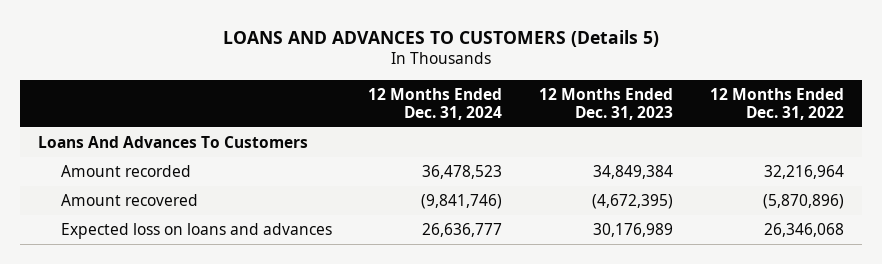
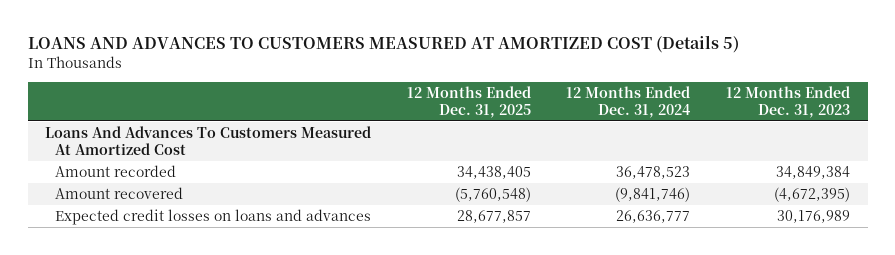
- LOANS AND ADVANCES TO CUSTOMERS (Details 5)
+ LOANS AND ADVANCES TO CUSTOMERS MEASURED AT AMORTIZED COST (Details 5)
- | 12 Months Ended Dec. 31, 2024 | 12 Months Ended Dec. 31, 2023 | 12 Months Ended Dec. 31, 2022
+ | 12 Months Ended Dec. 31, 2025 | 12 Months Ended Dec. 31, 2024 | 12 Months Ended Dec. 31, 2023
- Loans And Advances To Customers
+ Loans And Advances To Customers Measured At Amortized Cost
- Expected loss on loans and advances | 26,636,777 | 30,176,989 | 26,346,068
+ Expected credit losses on loans and advances | 28,677,857 | 26,636,777 | 30,176,989

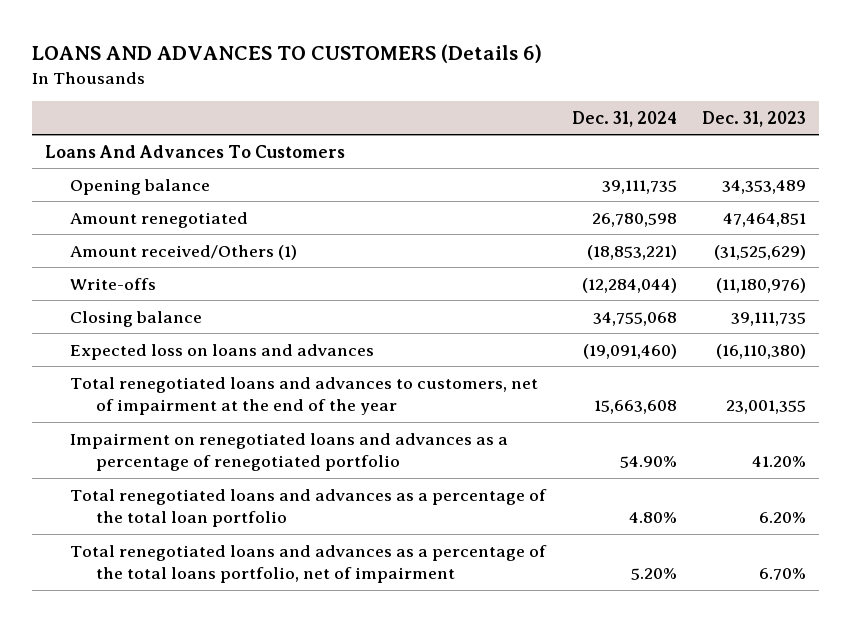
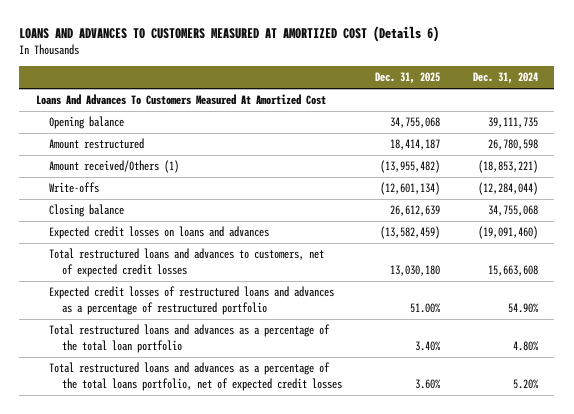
- LOANS AND ADVANCES TO CUSTOMERS (Details 6)
+ LOANS AND ADVANCES TO CUSTOMERS MEASURED AT AMORTIZED COST (Details 6)
- | Dec. 31, 2024 | Dec. 31, 2023
+ | Dec. 31, 2025 | Dec. 31, 2024
- Loans And Advances To Customers
+ Loans And Advances To Customers Measured At Amortized Cost
- Amount renegotiated | 26,780,598 | 47,464,851
+ Amount restructured | 18,414,187 | 26,780,598
- Expected loss on loans and advances | (19,091,460) | (16,110,380)
- Total renegotiated loans and advances to customers, net of impairment at the end of the year | 15,663,608 | 23,001,355
- Impairment on renegotiated loans and advances as a percentage of renegotiated portfolio | 54.90% | 41.20%
- Total renegotiated loans and advances as a percentage of the total loan portfolio | 4.80% | 6.20%
- Total renegotiated loans and advances as a percentage of the total loans portfolio, net of impairment | 5.20% | 6.70%
+ Expected credit losses on loans and advances | (13,582,459) | (19,091,460)
+ Total restructured loans and advances to customers, net of expected credit losses | 13,030,180 | 15,663,608
+ Expected credit losses of restructured loans and advances as a percentage of restructured portfolio | 51.00% | 54.90%
+ Total restructured loans and advances as a percentage of the total loan portfolio | 3.40% | 4.80%
+ Total restructured loans and advances as a percentage of the total loans portfolio, net of expected credit losses | 3.60% | 5.20%

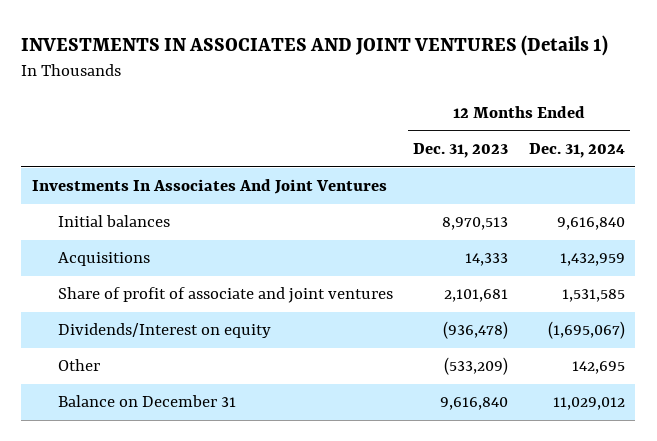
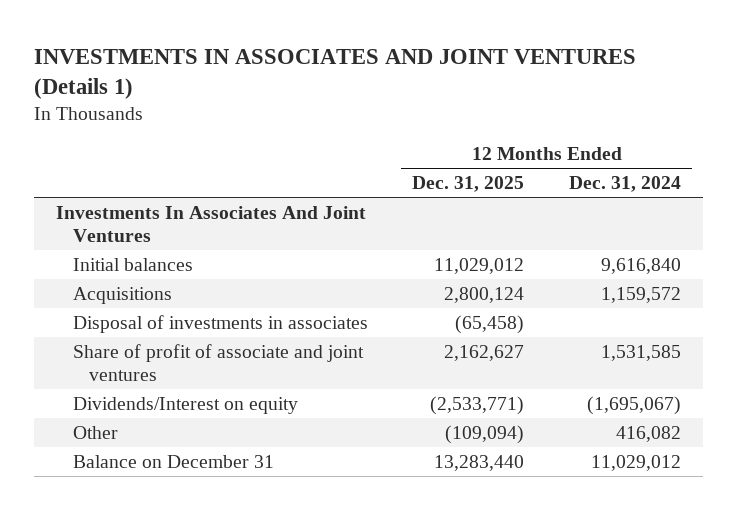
- | 12 Months Ended Dec. 31, 2023 | 12 Months Ended Dec. 31, 2024
+ | 12 Months Ended Dec. 31, 2025 | 12 Months Ended Dec. 31, 2024
- Acquisitions | 14,333 | 1,432,959
+ Acquisitions | 2,800,124 | 1,159,572
+ Disposal of investments in associates | (65,458) |
- Other | (533,209) | 142,695
+ Other | (109,094) | 416,082

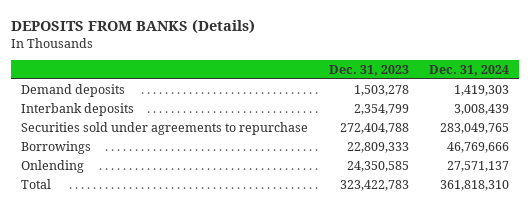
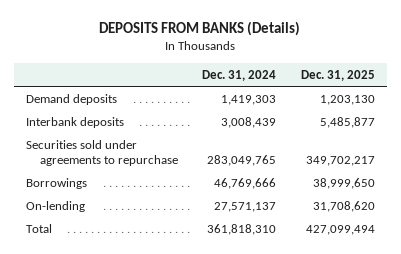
- | Dec. 31, 2023 | Dec. 31, 2024
+ | Dec. 31, 2024 | Dec. 31, 2025
- Onlending | 24,350,585 | 27,571,137
+ On-lending | 27,571,137 | 31,708,620

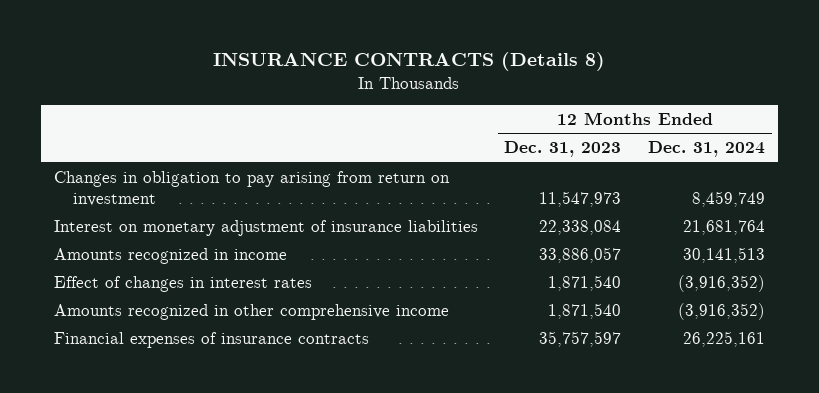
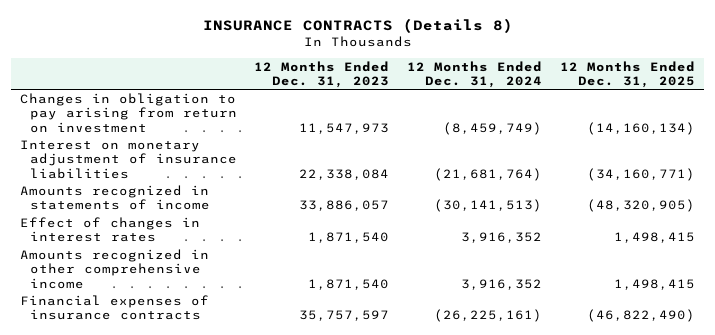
- | 12 Months Ended Dec. 31, 2023 | 12 Months Ended Dec. 31, 2024
+ | 12 Months Ended Dec. 31, 2023 | 12 Months Ended Dec. 31, 2024 | 12 Months Ended Dec. 31, 2025
- Changes in obligation to pay arising from return on investment | 11,547,973 | 8,459,749
- Interest on monetary adjustment of insurance liabilities | 22,338,084 | 21,681,764
- Amounts recognized in income | 33,886,057 | 30,141,513
- Effect of changes in interest rates | 1,871,540 | (3,916,352)
- Amounts recognized in other comprehensive income | 1,871,540 | (3,916,352)
- Financial expenses of insurance contracts | 35,757,597 | 26,225,161
+ Changes in obligation to pay arising from return on investment | 11,547,973 | (8,459,749) | (14,160,134)
+ Interest on monetary adjustment of insurance liabilities | 22,338,084 | (21,681,764) | (34,160,771)
+ Amounts recognized in statements of income | 33,886,057 | (30,141,513) | (48,320,905)
+ Effect of changes in interest rates | 1,871,540 | 3,916,352 | 1,498,415
+ Amounts recognized in other comprehensive income | 1,871,540 | 3,916,352 | 1,498,415
+ Financial expenses of insurance contracts | 35,757,597 | (26,225,161) | (46,822,490)

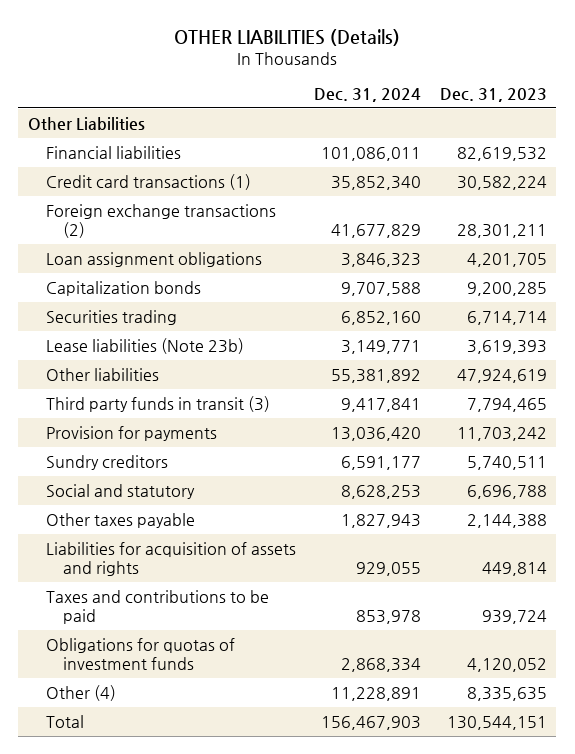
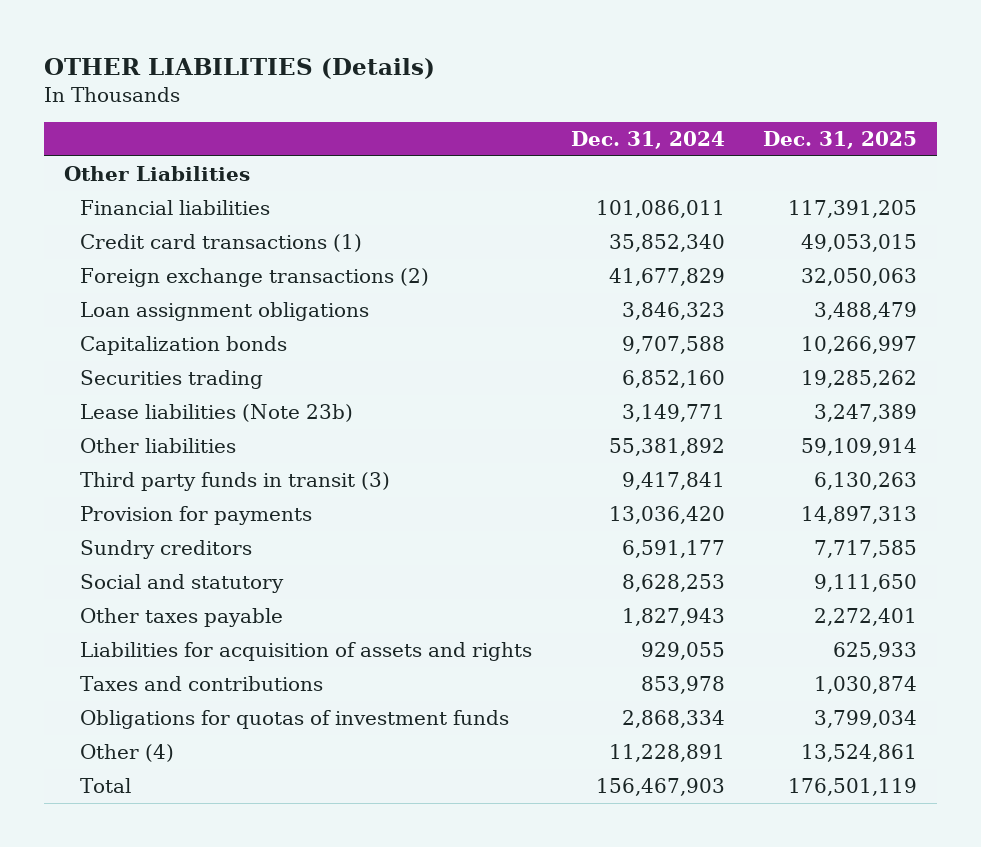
- | Dec. 31, 2024 | Dec. 31, 2023
+ | Dec. 31, 2024 | Dec. 31, 2025
- Taxes and contributions to be paid | 853,978 | 939,724
+ Taxes and contributions | 853,978 | 1,030,874

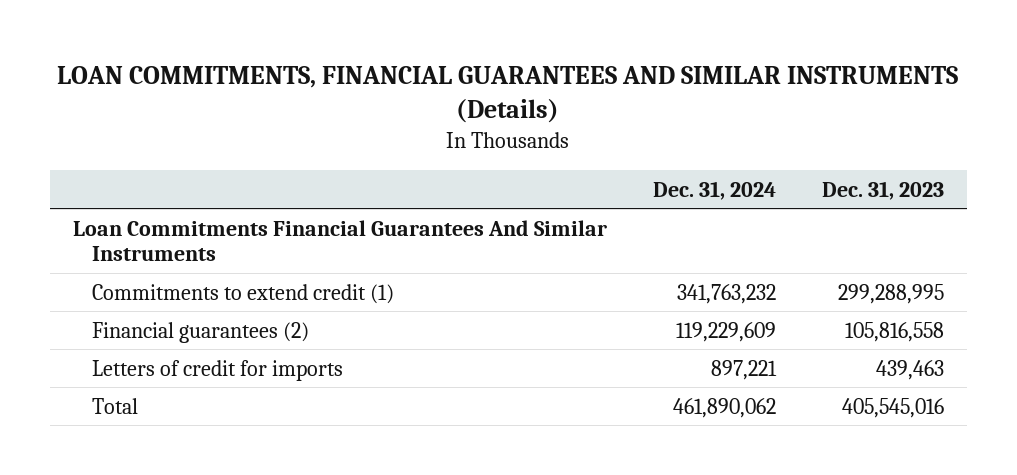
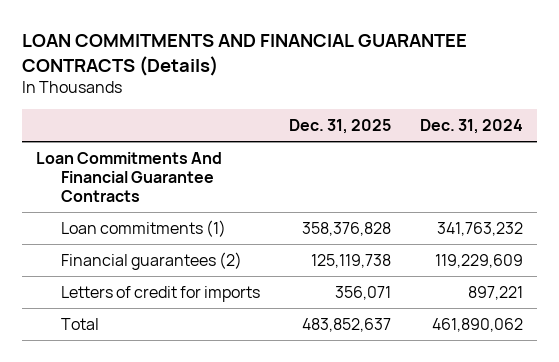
- LOAN COMMITMENTS, FINANCIAL GUARANTEES AND SIMILAR INSTRUMENTS (Details)
+ LOAN COMMITMENTS AND FINANCIAL GUARANTEE CONTRACTS (Details)
- | Dec. 31, 2024 | Dec. 31, 2023
+ | Dec. 31, 2025 | Dec. 31, 2024
- Loan Commitments Financial Guarantees And Similar Instruments
- Commitments to extend credit (1) | 341,763,232 | 299,288,995
+ Loan Commitments And Financial Guarantee Contracts
+ Loan commitments (1) | 358,376,828 | 341,763,232

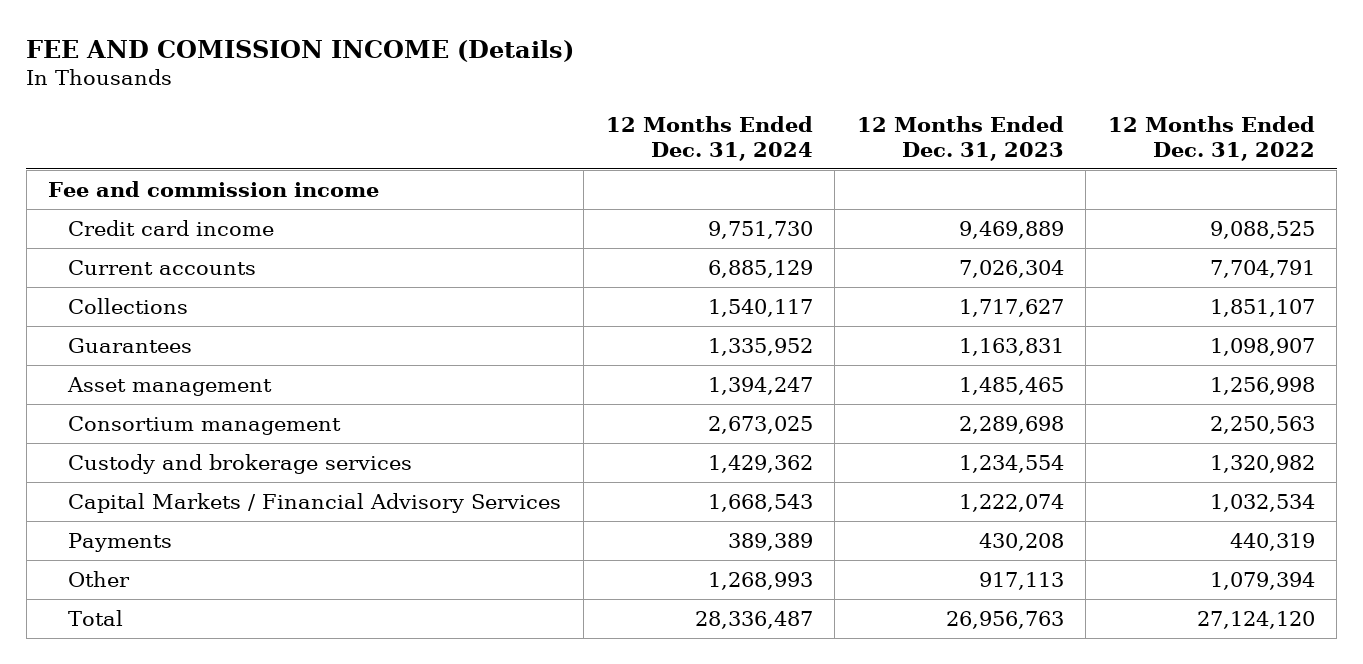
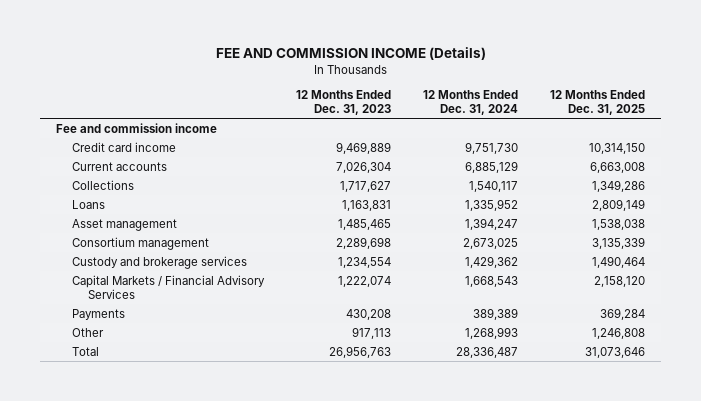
- FEE AND COMISSION INCOME (Details)
+ FEE AND COMMISSION INCOME (Details)
- | 12 Months Ended Dec. 31, 2024 | 12 Months Ended Dec. 31, 2023 | 12 Months Ended Dec. 31, 2022
+ | 12 Months Ended Dec. 31, 2023 | 12 Months Ended Dec. 31, 2024 | 12 Months Ended Dec. 31, 2025
- Guarantees | 1,335,952 | 1,163,831 | 1,098,907
+ Loans | 1,163,831 | 1,335,952 | 2,809,149

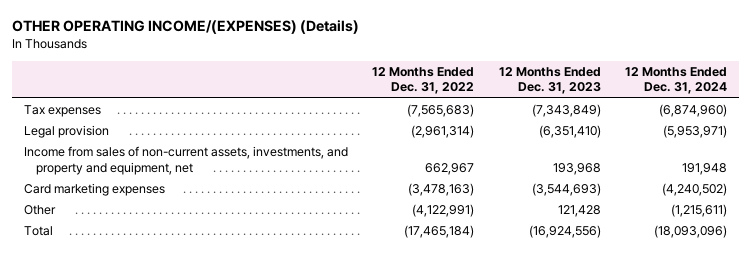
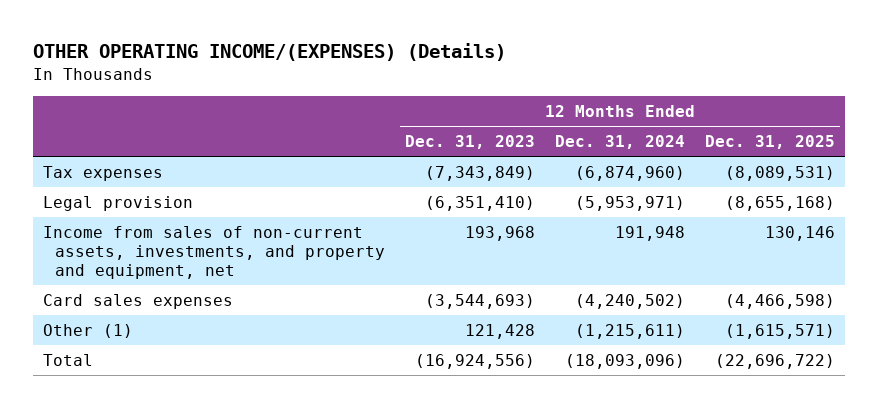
- | 12 Months Ended Dec. 31, 2022 | 12 Months Ended Dec. 31, 2023 | 12 Months Ended Dec. 31, 2024
+ | 12 Months Ended Dec. 31, 2023 | 12 Months Ended Dec. 31, 2024 | 12 Months Ended Dec. 31, 2025
- Card marketing expenses | (3,478,163) | (3,544,693) | (4,240,502)
- Other | (4,122,991) | 121,428 | (1,215,611)
+ Card sales expenses | (3,544,693) | (4,240,502) | (4,466,598)
+ Other (1) | 121,428 | (1,215,611) | (1,615,571)

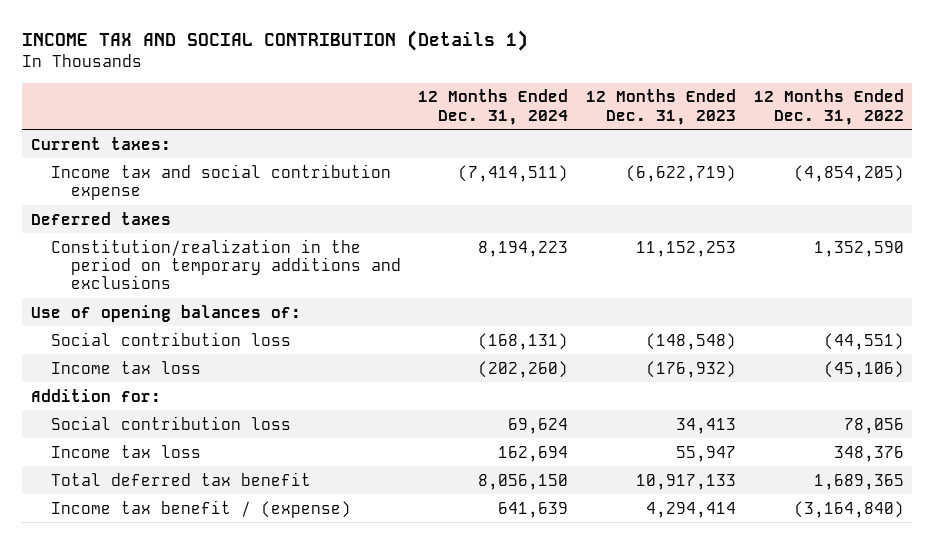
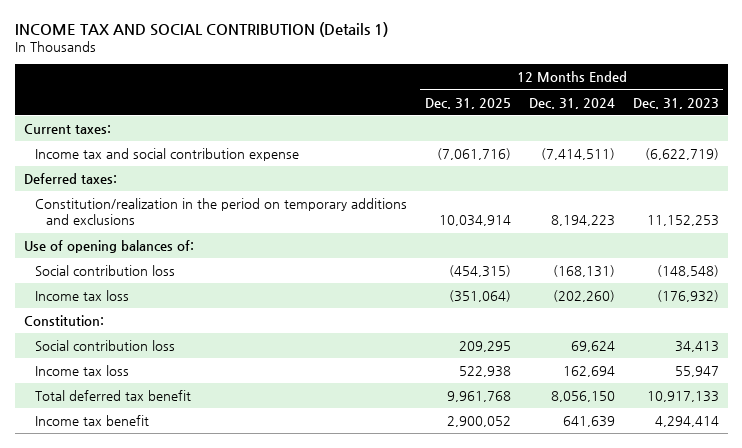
- | 12 Months Ended Dec. 31, 2024 | 12 Months Ended Dec. 31, 2023 | 12 Months Ended Dec. 31, 2022
+ | 12 Months Ended Dec. 31, 2025 | 12 Months Ended Dec. 31, 2024 | 12 Months Ended Dec. 31, 2023
- Deferred taxes
+ Deferred taxes:
- Addition for:
+ Constitution:
- Income tax benefit / (expense) | 641,639 | 4,294,414 | (3,164,840)
+ Income tax benefit | 2,900,052 | 641,639 | 4,294,414

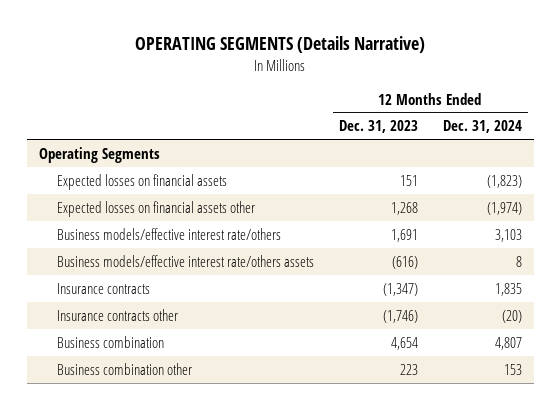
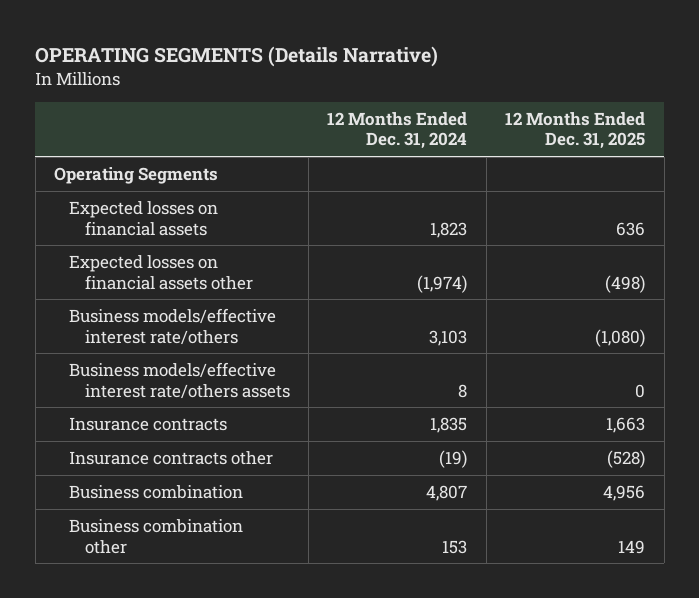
- | 12 Months Ended Dec. 31, 2023 | 12 Months Ended Dec. 31, 2024
+ | 12 Months Ended Dec. 31, 2024 | 12 Months Ended Dec. 31, 2025
- Expected losses on financial assets | 151 | (1,823)
+ Expected losses on financial assets | 1,823 | 636
- Insurance contracts other | (1,746) | (20)
+ Insurance contracts other | (19) | (528)

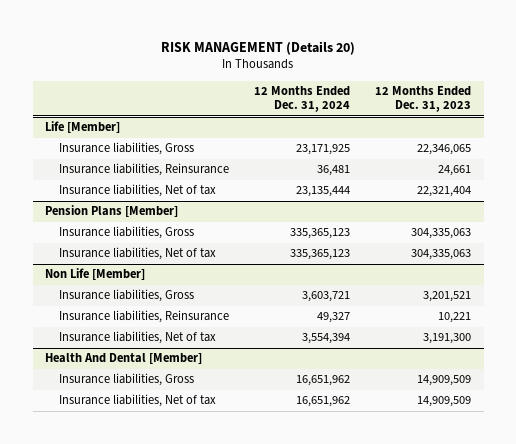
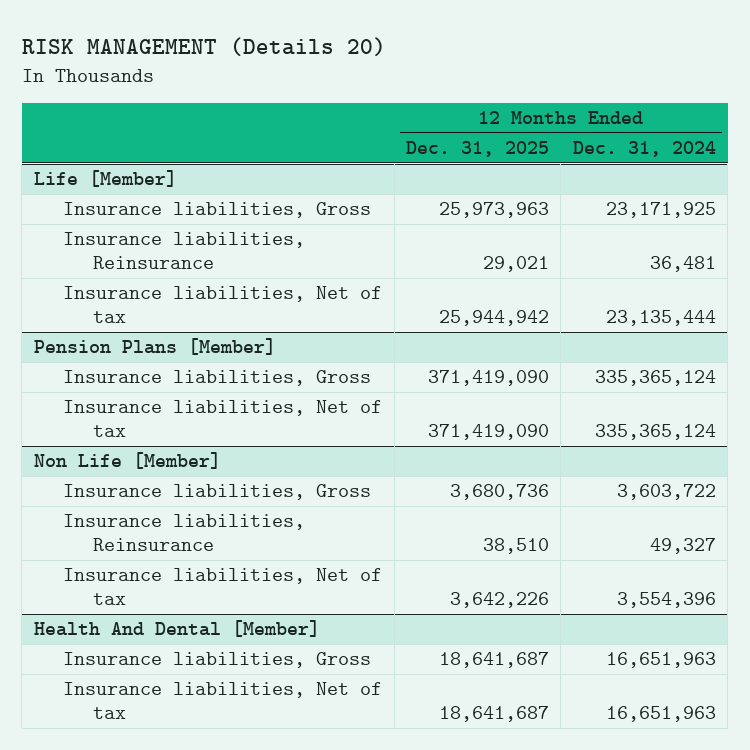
- | 12 Months Ended Dec. 31, 2024 | 12 Months Ended Dec. 31, 2023
+ | 12 Months Ended Dec. 31, 2025 | 12 Months Ended Dec. 31, 2024
@ Pension Plans [Member]
- Insurance liabilities, Gross | 335,365,123 | 304,335,063
- Insurance liabilities, Net of tax | 335,365,123 | 304,335,063
+ Insurance liabilities, Gross | 371,419,090 | 335,365,124
+ Insurance liabilities, Net of tax | 371,419,090 | 335,365,124
@ Non Life [Member]
- Insurance liabilities, Gross | 3,603,721 | 3,201,521
+ Insurance liabilities, Gross | 3,680,736 | 3,603,722
- Insurance liabilities, Net of tax | 3,554,394 | 3,191,300
+ Insurance liabilities, Net of tax | 3,642,226 | 3,554,396
@ Health And Dental [Member]
- Insurance liabilities, Gross | 16,651,962 | 14,909,509
- Insurance liabilities, Net of tax | 16,651,962 | 14,909,509
+ Insurance liabilities, Gross | 18,641,687 | 16,651,963
+ Insurance liabilities, Net of tax | 18,641,687 | 16,651,963

